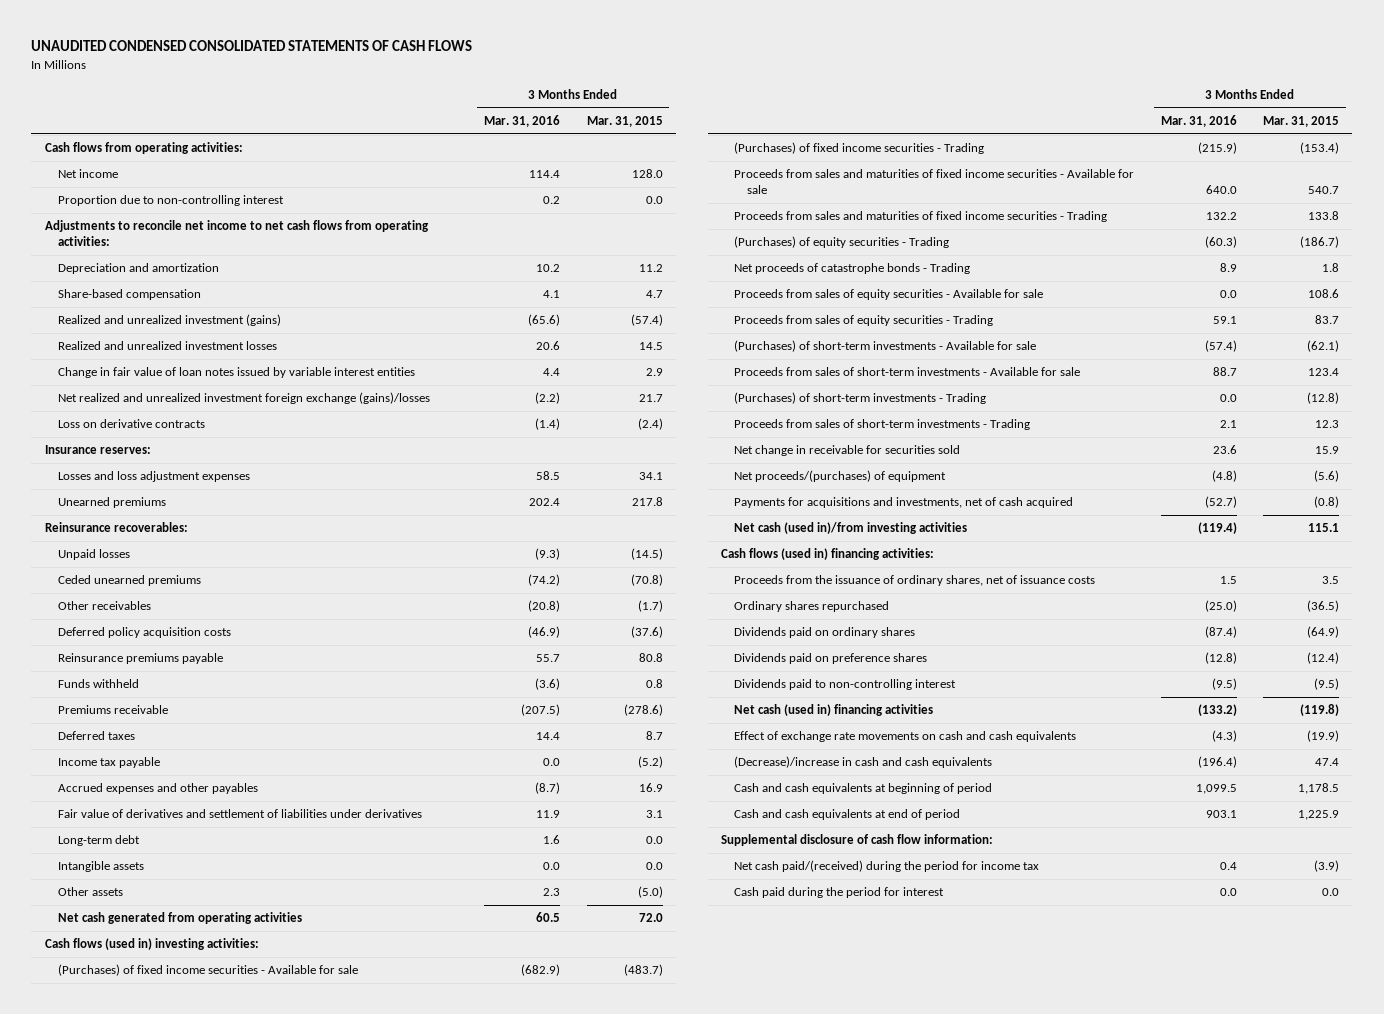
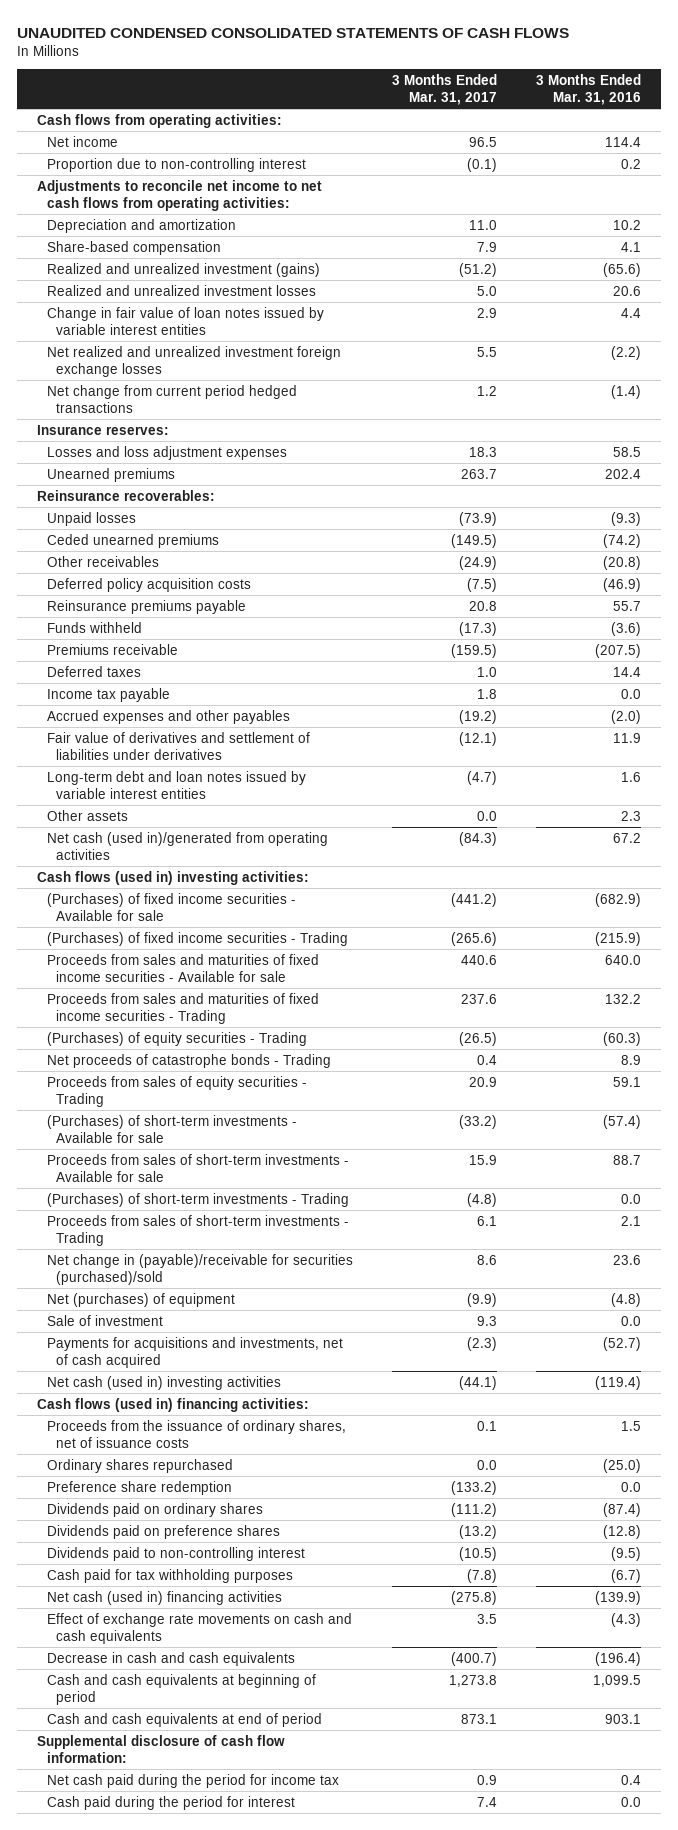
- | 3 Months Ended Mar. 31, 2016 | 3 Months Ended Mar. 31, 2015
+ | 3 Months Ended Mar. 31, 2017 | 3 Months Ended Mar. 31, 2016
- Net realized and unrealized investment foreign exchange (gains)/losses | (2.2) | 21.7
- Loss on derivative contracts | (1.4) | (2.4)
+ Net realized and unrealized investment foreign exchange losses | 5.5 | (2.2)
+ Net change from current period hedged transactions | 1.2 | (1.4)
- Accrued expenses and other payables | (8.7) | 16.9
+ Accrued expenses and other payables | (19.2) | (2.0)
- Long-term debt | 1.6 | 0.0
- Intangible assets | 0.0 | 0.0
+ Long-term debt and loan notes issued by variable interest entities | (4.7) | 1.6
- Net cash generated from operating activities | 60.5 | 72.0
+ Net cash (used in)/generated from operating activities | (84.3) | 67.2
- Proceeds from sales of equity securities - Available for sale | 0.0 | 108.6
- Net change in receivable for securities sold | 23.6 | 15.9
- Net proceeds/(purchases) of equipment | (4.8) | (5.6)
+ Net change in (payable)/receivable for securities (purchased)/sold | 8.6 | 23.6
+ Net (purchases) of equipment | (9.9) | (4.8)
+ Sale of investment | 9.3 | 0.0
- Net cash (used in)/from investing activities | (119.4) | 115.1
+ Net cash (used in) investing activities | (44.1) | (119.4)
+ Preference share redemption | (133.2) | 0.0
- Net cash (used in) financing activities | (133.2) | (119.8)
+ Cash paid for tax withholding purposes | (7.8) | (6.7)
+ Net cash (used in) financing activities | (275.8) | (139.9)
- (Decrease)/increase in cash and cash equivalents | (196.4) | 47.4
+ Decrease in cash and cash equivalents | (400.7) | (196.4)
- Net cash paid/(received) during the period for income tax | 0.4 | (3.9)
+ Net cash paid during the period for income tax | 0.9 | 0.4

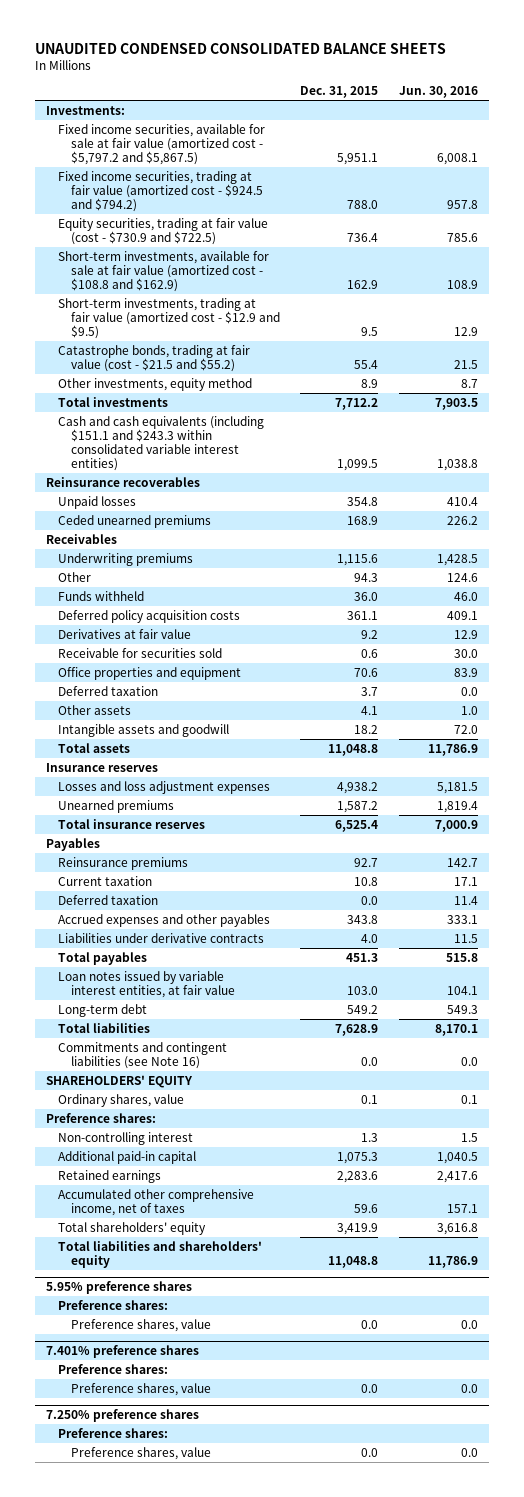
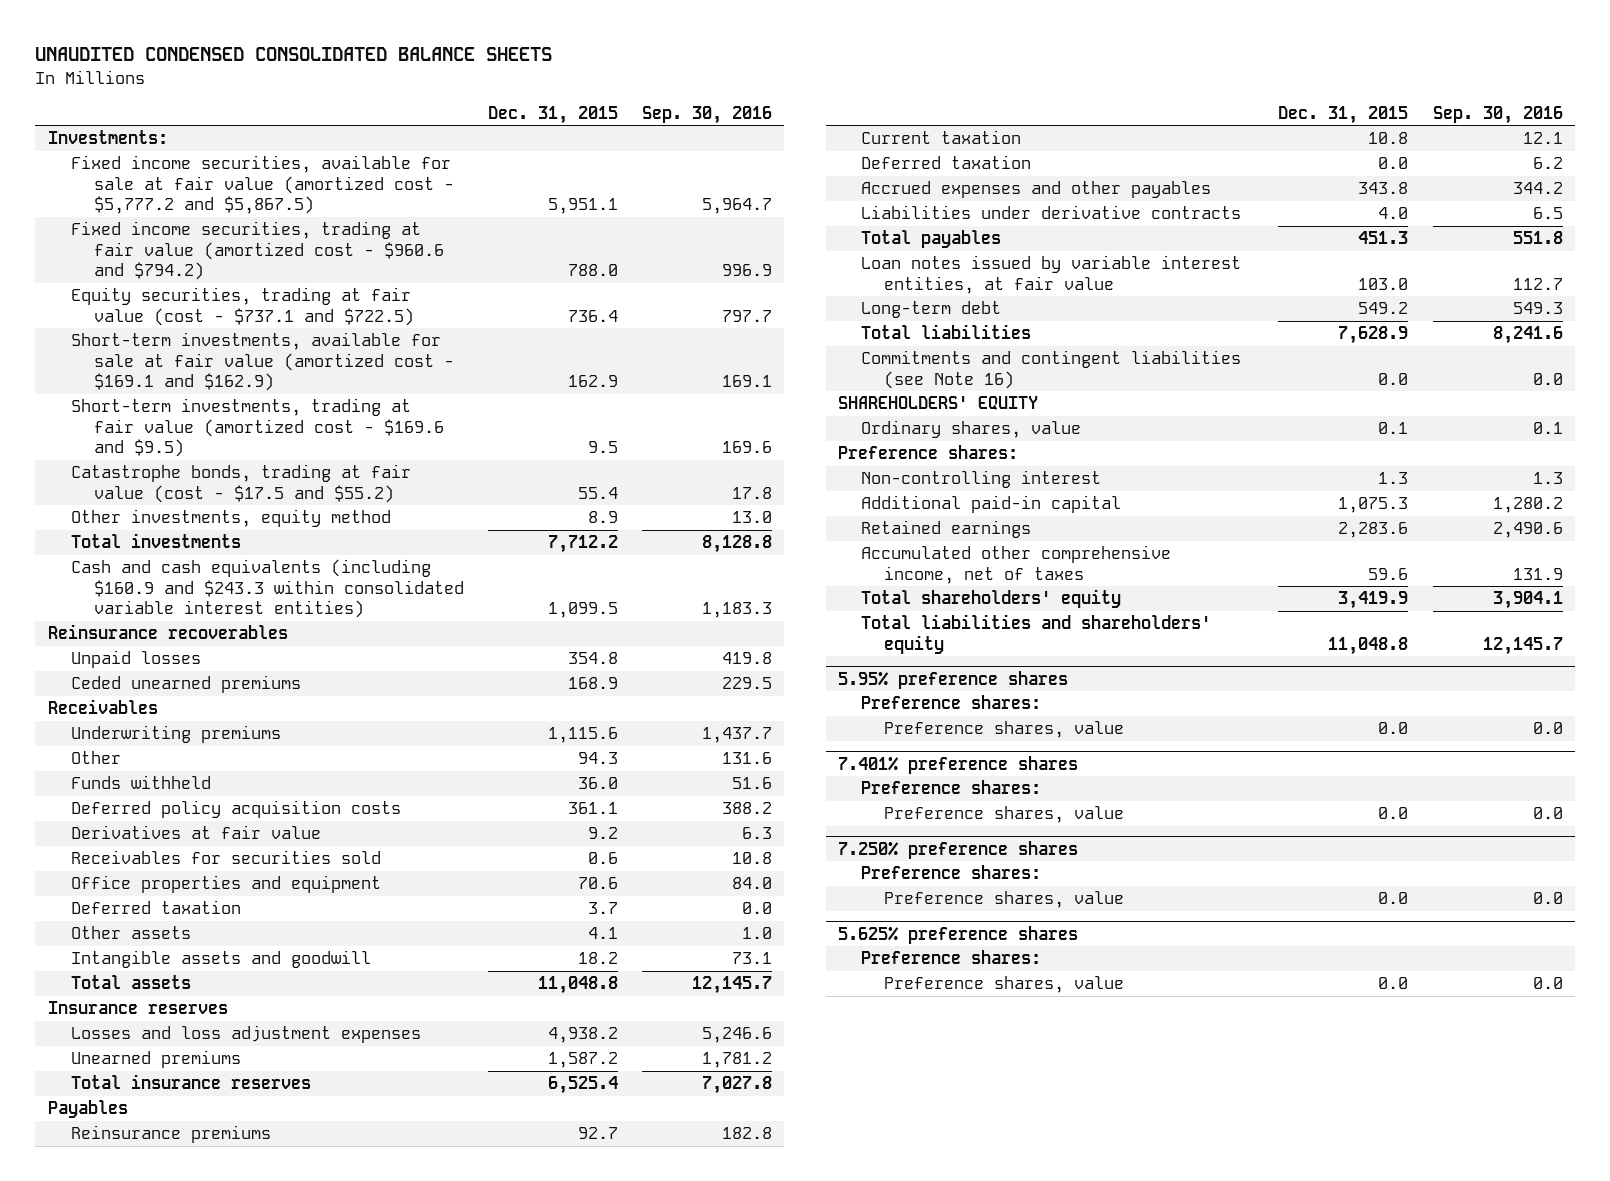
- | Dec. 31, 2015 | Jun. 30, 2016
+ | Dec. 31, 2015 | Sep. 30, 2016
- Fixed income securities, available for sale at fair value (amortized cost - $5,797.2 and $5,867.5) | 5,951.1 | 6,008.1
- Fixed income securities, trading at fair value (amortized cost - $924.5 and $794.2) | 788.0 | 957.8
- Equity securities, trading at fair value (cost - $730.9 and $722.5) | 736.4 | 785.6
- Short-term investments, available for sale at fair value (amortized cost - $108.8 and $162.9) | 162.9 | 108.9
- Short-term investments, trading at fair value (amortized cost - $12.9 and $9.5) | 9.5 | 12.9
- Catastrophe bonds, trading at fair value (cost - $21.5 and $55.2) | 55.4 | 21.5
+ Fixed income securities, available for sale at fair value (amortized cost - $5,777.2 and $5,867.5) | 5,951.1 | 5,964.7
+ Fixed income securities, trading at fair value (amortized cost - $960.6 and $794.2) | 788.0 | 996.9
+ Equity securities, trading at fair value (cost - $737.1 and $722.5) | 736.4 | 797.7
+ Short-term investments, available for sale at fair value (amortized cost - $169.1 and $162.9) | 162.9 | 169.1
+ Short-term investments, trading at fair value (amortized cost - $169.6 and $9.5) | 9.5 | 169.6
+ Catastrophe bonds, trading at fair value (cost - $17.5 and $55.2) | 55.4 | 17.8
- Cash and cash equivalents (including $151.1 and $243.3 within consolidated variable interest entities) | 1,099.5 | 1,038.8
+ Cash and cash equivalents (including $160.9 and $243.3 within consolidated variable interest entities) | 1,099.5 | 1,183.3
- Receivable for securities sold | 0.6 | 30.0
+ Receivables for securities sold | 0.6 | 10.8
+ 5.625% preference shares
+ Preference shares:
+ Preference shares, value | 0.0 | 0.0

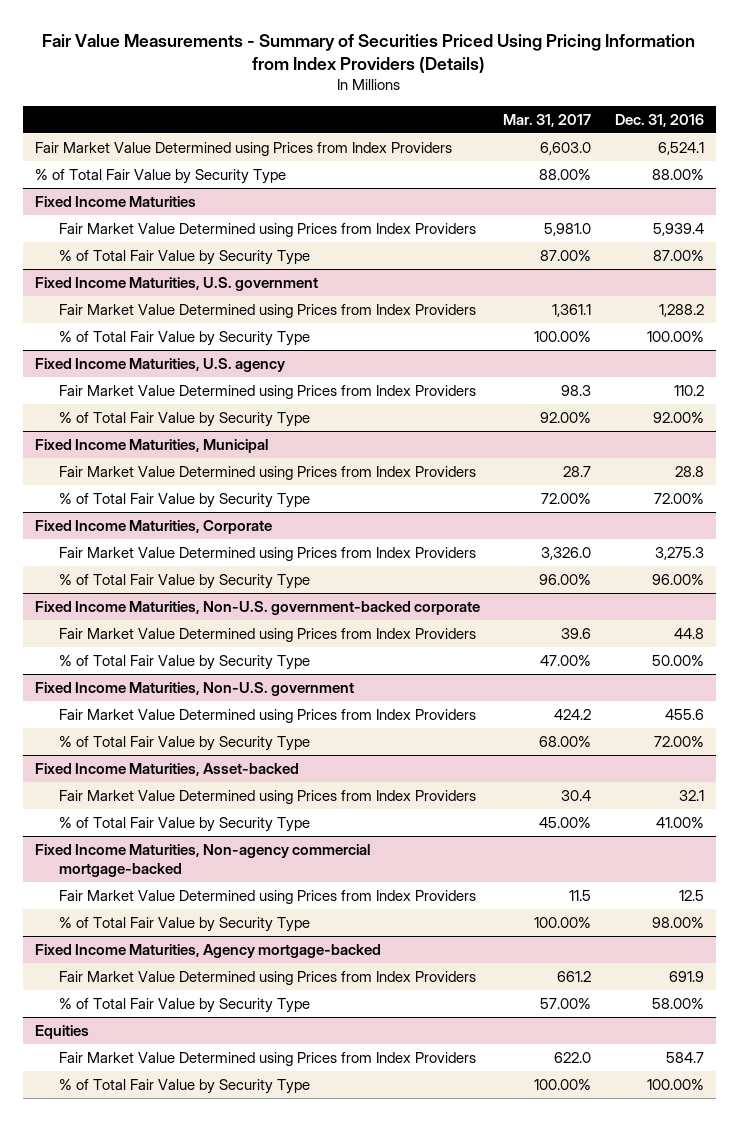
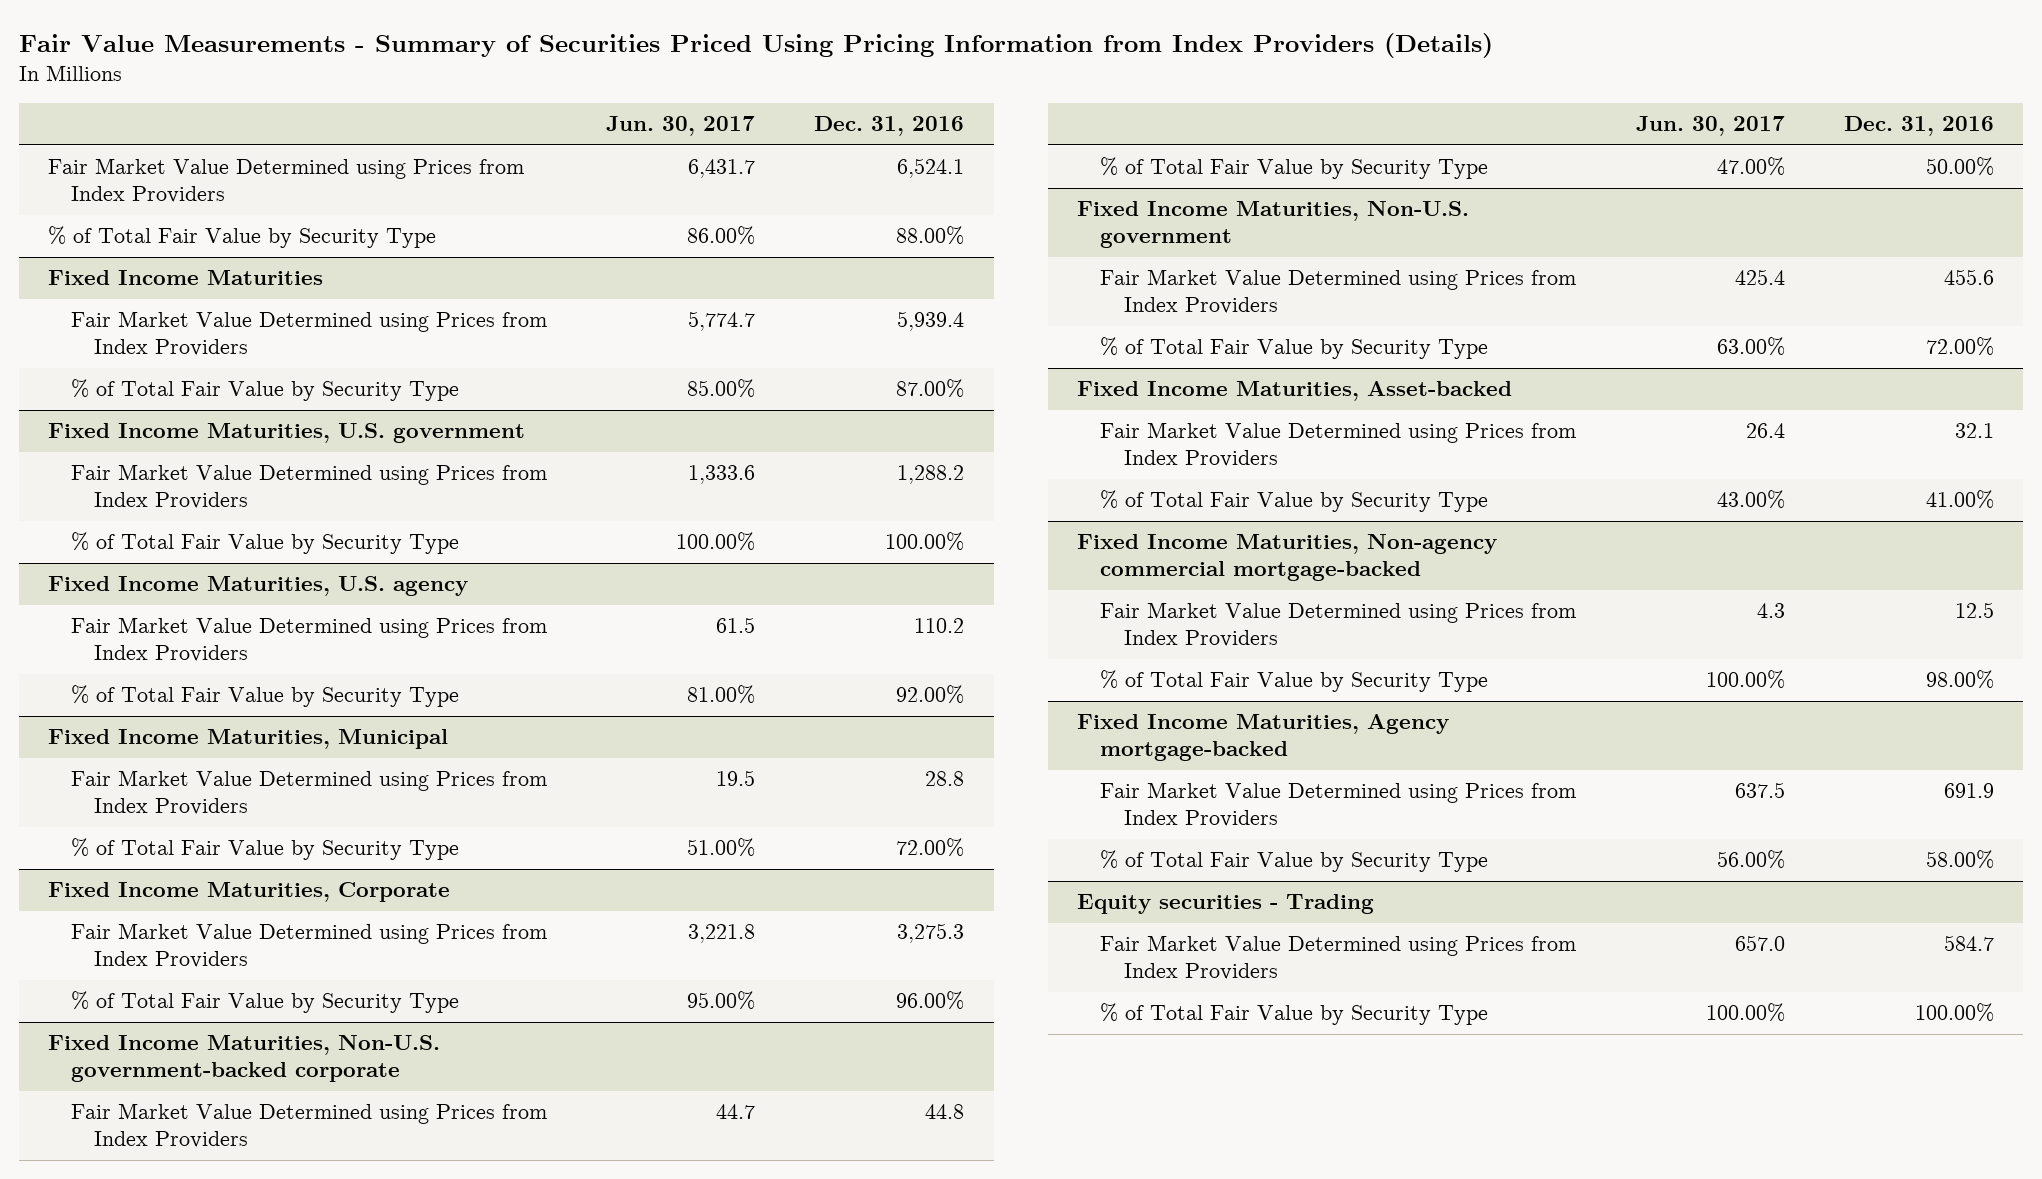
- | Mar. 31, 2017 | Dec. 31, 2016
+ | Jun. 30, 2017 | Dec. 31, 2016
- Equities
+ Equity securities - Trading

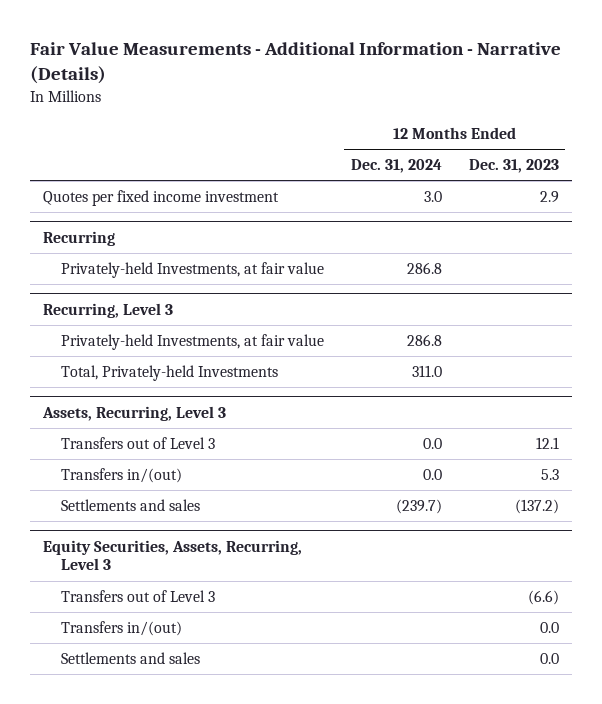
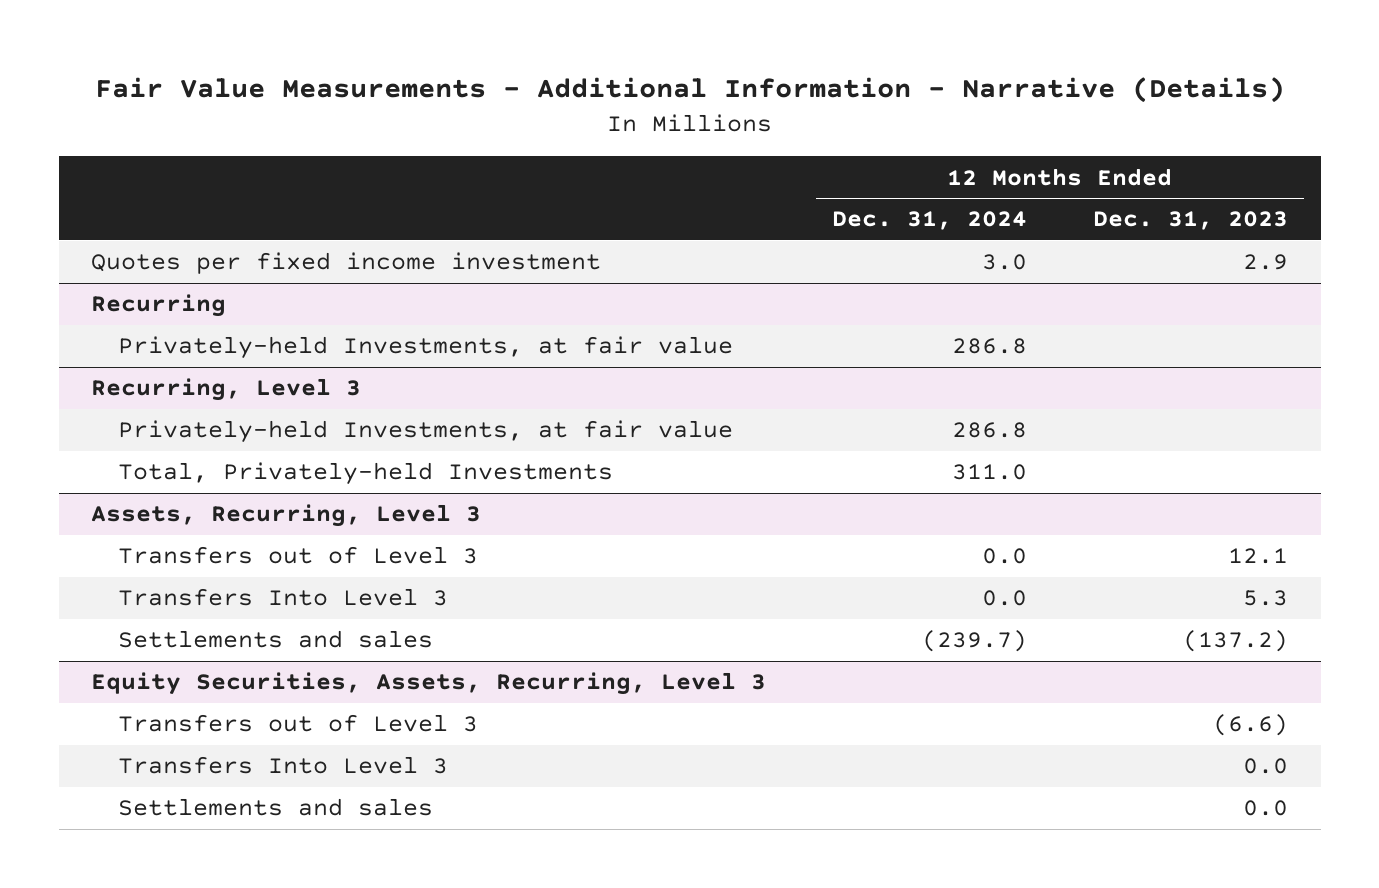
@ Assets, Recurring, Level 3
- Transfers in/(out) | 0.0 | 5.3
+ Transfers Into Level 3 | 0.0 | 5.3
@ Equity Securities, Assets, Recurring, Level 3
- Transfers in/(out) | | 0.0
+ Transfers Into Level 3 | | 0.0

